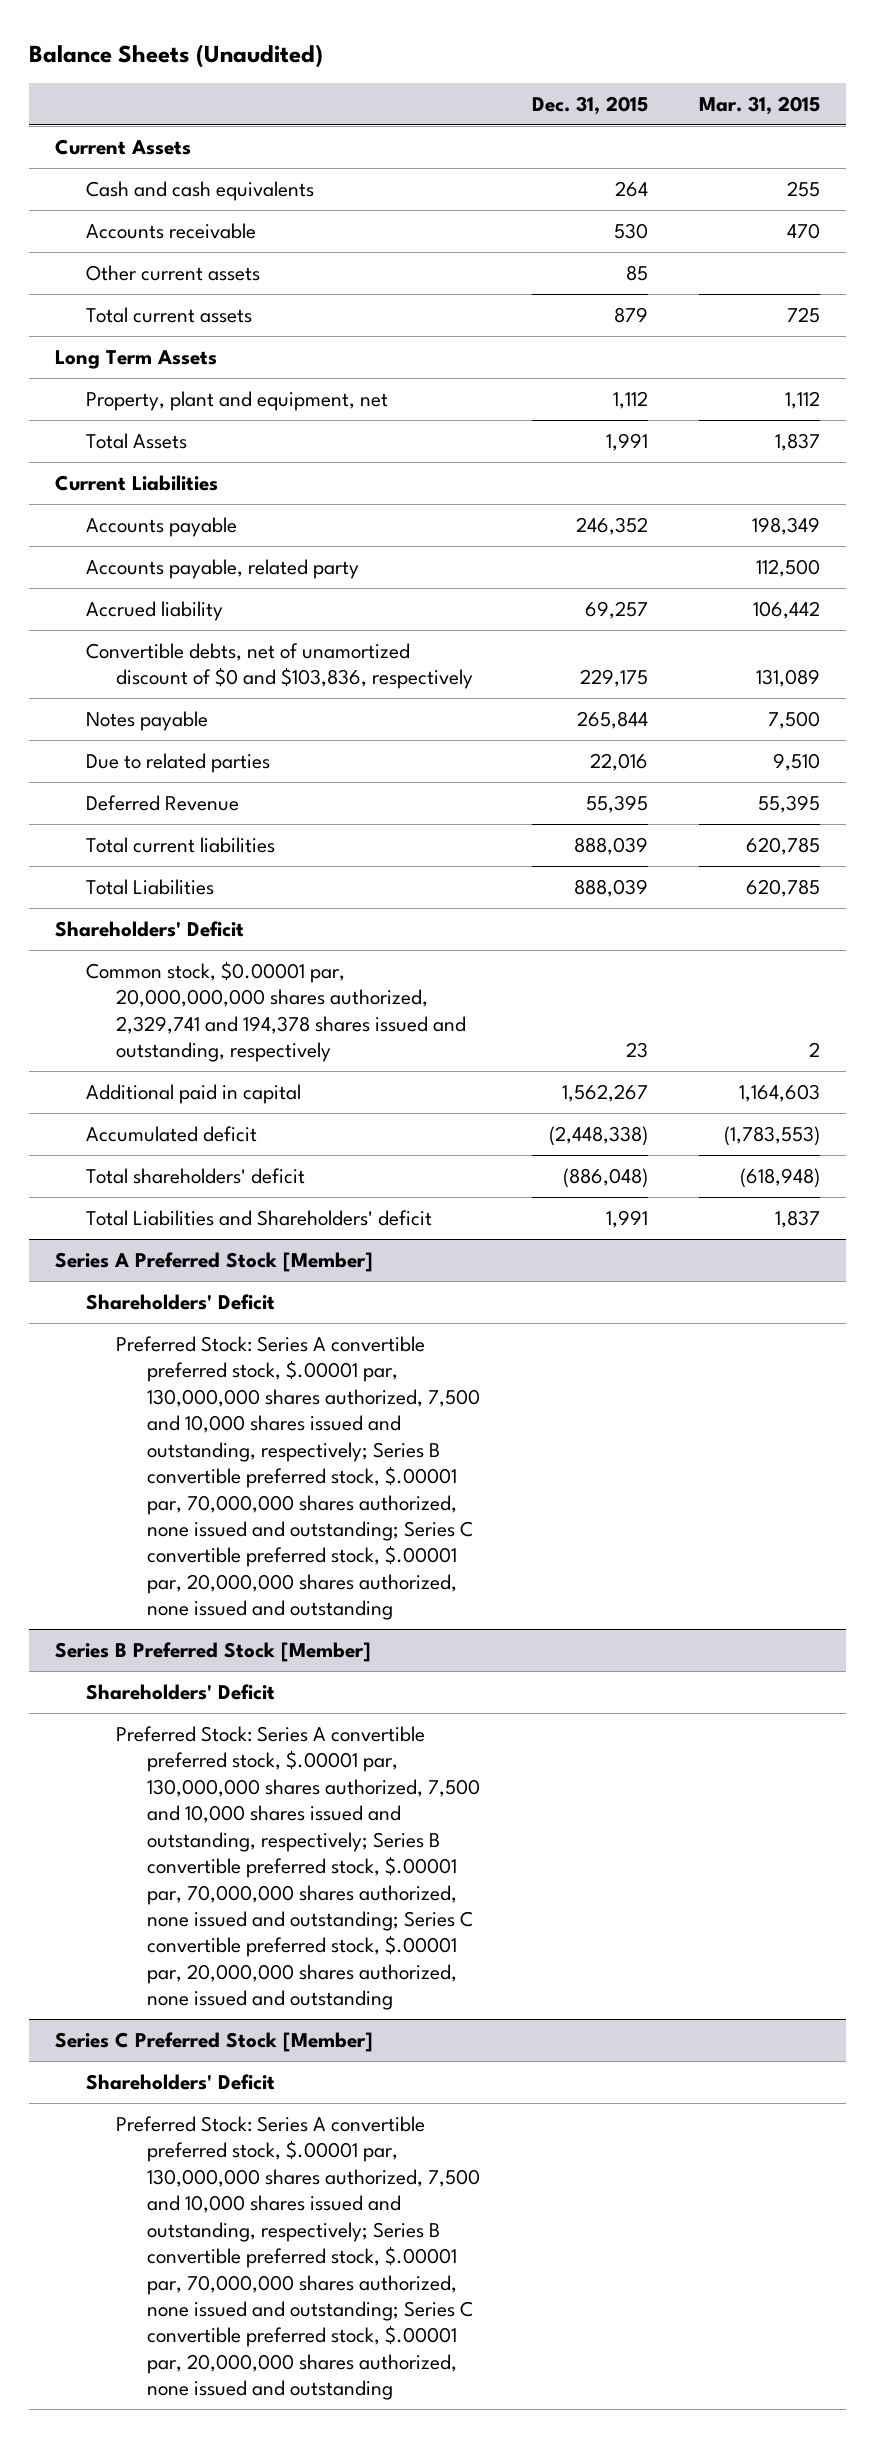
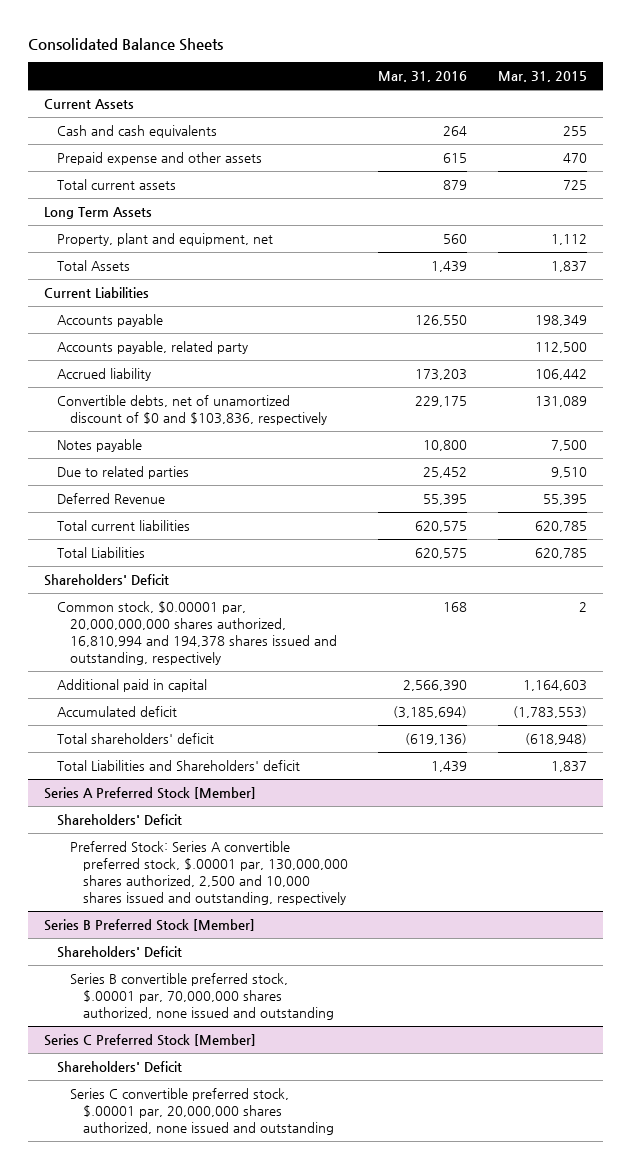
- Balance Sheets (Unaudited)
+ Consolidated Balance Sheets
- | Dec. 31, 2015 | Mar. 31, 2015
+ | Mar. 31, 2016 | Mar. 31, 2015
- Accounts receivable | 530 | 470
- Other current assets | 85 |
+ Prepaid expense and other assets | 615 | 470
- Common stock, $0.00001 par, 20,000,000,000 shares authorized, 2,329,741 and 194,378 shares issued and outstanding, respectively | 23 | 2
+ Common stock, $0.00001 par, 20,000,000,000 shares authorized, 16,810,994 and 194,378 shares issued and outstanding, respectively | 168 | 2
@ Series A Preferred Stock [Member]
- Preferred Stock: Series A convertible preferred stock, $.00001 par, 130,000,000 shares authorized, 7,500 and 10,000 shares issued and outstanding, respectively; Series B convertible preferred stock, $.00001 par, 70,000,000 shares authorized, none issued and outstanding; Series C convertible preferred stock, $.00001 par, 20,000,000 shares authorized, none issued and outstanding
+ Preferred Stock: Series A convertible preferred stock, $.00001 par, 130,000,000 shares authorized, 2,500 and 10,000 shares issued and outstanding, respectively
@ Series B Preferred Stock [Member]
- Preferred Stock: Series A convertible preferred stock, $.00001 par, 130,000,000 shares authorized, 7,500 and 10,000 shares issued and outstanding, respectively; Series B convertible preferred stock, $.00001 par, 70,000,000 shares authorized, none issued and outstanding; Series C convertible preferred stock, $.00001 par, 20,000,000 shares authorized, none issued and outstanding
+ Series B convertible preferred stock, $.00001 par, 70,000,000 shares authorized, none issued and outstanding
@ Series C Preferred Stock [Member]
- Preferred Stock: Series A convertible preferred stock, $.00001 par, 130,000,000 shares authorized, 7,500 and 10,000 shares issued and outstanding, respectively; Series B convertible preferred stock, $.00001 par, 70,000,000 shares authorized, none issued and outstanding; Series C convertible preferred stock, $.00001 par, 20,000,000 shares authorized, none issued and outstanding
+ Series C convertible preferred stock, $.00001 par, 20,000,000 shares authorized, none issued and outstanding

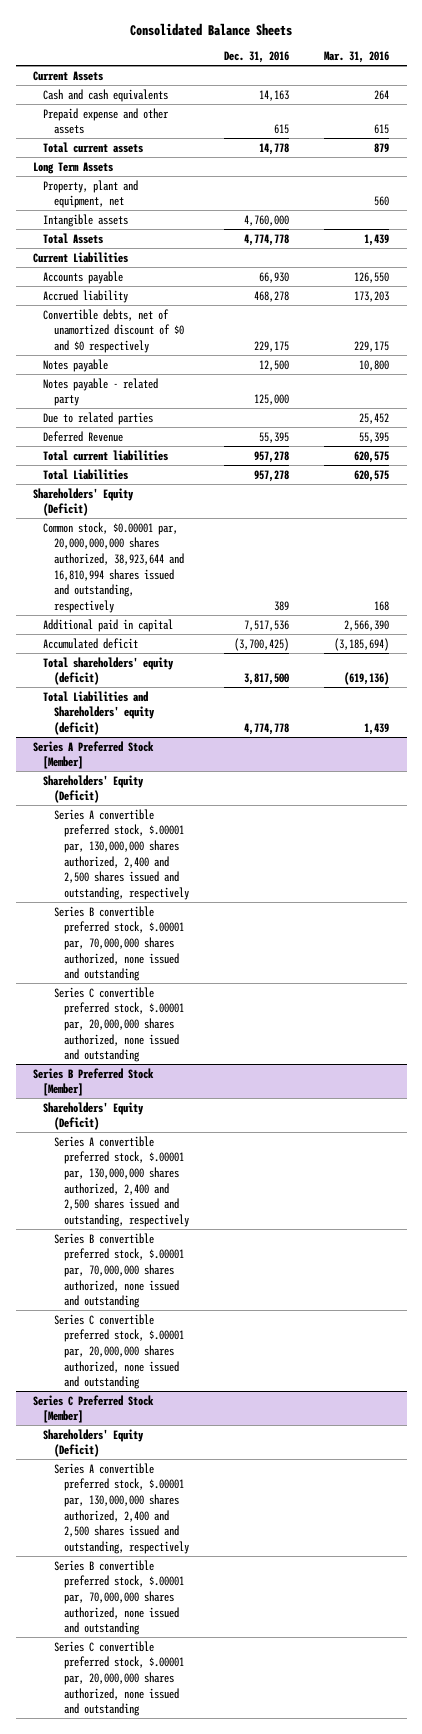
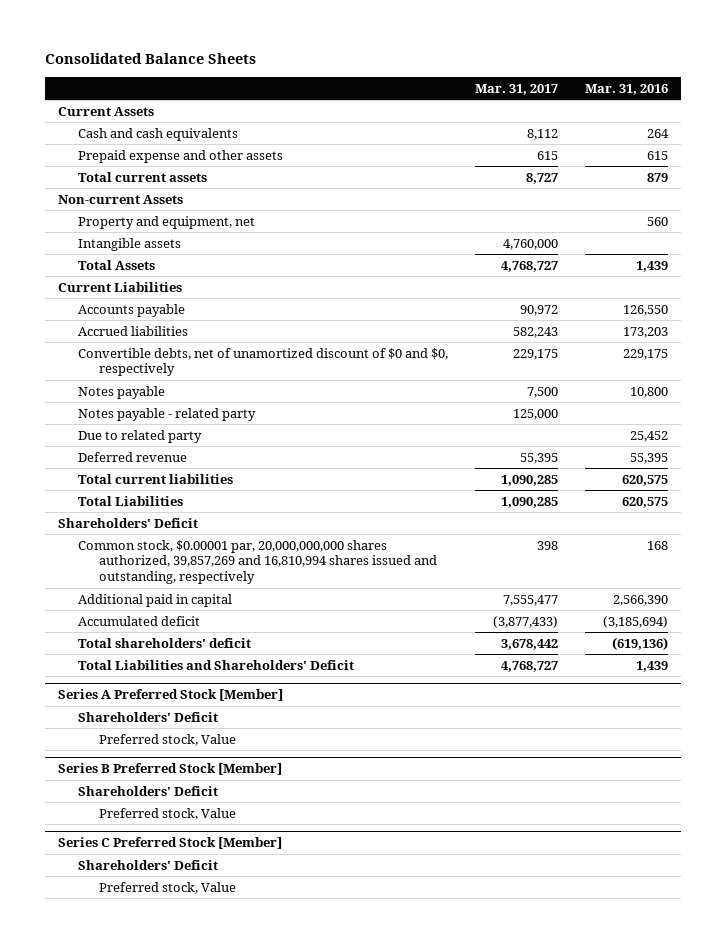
- | Dec. 31, 2016 | Mar. 31, 2016
+ | Mar. 31, 2017 | Mar. 31, 2016
- Long Term Assets
- Property, plant and equipment, net | | 560
+ Non-current Assets
+ Property and equipment, net | | 560
- Accrued liability | 468,278 | 173,203
- Convertible debts, net of unamortized discount of $0 and $0 respectively | 229,175 | 229,175
+ Accrued liabilities | 582,243 | 173,203
+ Convertible debts, net of unamortized discount of $0 and $0, respectively | 229,175 | 229,175
- Due to related parties | | 25,452
- Deferred Revenue | 55,395 | 55,395
+ Due to related party | | 25,452
+ Deferred revenue | 55,395 | 55,395
- Shareholders' Equity (Deficit)
- Common stock, $0.00001 par, 20,000,000,000 shares authorized, 38,923,644 and 16,810,994 shares issued and outstanding, respectively | 389 | 168
+ Shareholders' Deficit
+ Common stock, $0.00001 par, 20,000,000,000 shares authorized, 39,857,269 and 16,810,994 shares issued and outstanding, respectively | 398 | 168
- Total shareholders' equity (deficit) | 3,817,500 | (619,136)
- Total Liabilities and Shareholders' equity (deficit) | 4,774,778 | 1,439
+ Total shareholders' deficit | 3,678,442 | (619,136)
+ Total Liabilities and Shareholders' Deficit | 4,768,727 | 1,439
@ Series A Preferred Stock [Member]
- Shareholders' Equity (Deficit)
- Series A convertible preferred stock, $.00001 par, 130,000,000 shares authorized, 2,400 and 2,500 shares issued and outstanding, respectively
- Series B convertible preferred stock, $.00001 par, 70,000,000 shares authorized, none issued and outstanding
- Series C convertible preferred stock, $.00001 par, 20,000,000 shares authorized, none issued and outstanding
+ Shareholders' Deficit
+ Preferred stock, Value
@ Series B Preferred Stock [Member]
- Shareholders' Equity (Deficit)
- Series A convertible preferred stock, $.00001 par, 130,000,000 shares authorized, 2,400 and 2,500 shares issued and outstanding, respectively
- Series B convertible preferred stock, $.00001 par, 70,000,000 shares authorized, none issued and outstanding
- Series C convertible preferred stock, $.00001 par, 20,000,000 shares authorized, none issued and outstanding
+ Shareholders' Deficit
+ Preferred stock, Value
@ Series C Preferred Stock [Member]
- Shareholders' Equity (Deficit)
- Series A convertible preferred stock, $.00001 par, 130,000,000 shares authorized, 2,400 and 2,500 shares issued and outstanding, respectively
- Series B convertible preferred stock, $.00001 par, 70,000,000 shares authorized, none issued and outstanding
- Series C convertible preferred stock, $.00001 par, 20,000,000 shares authorized, none issued and outstanding
+ Shareholders' Deficit
+ Preferred stock, Value

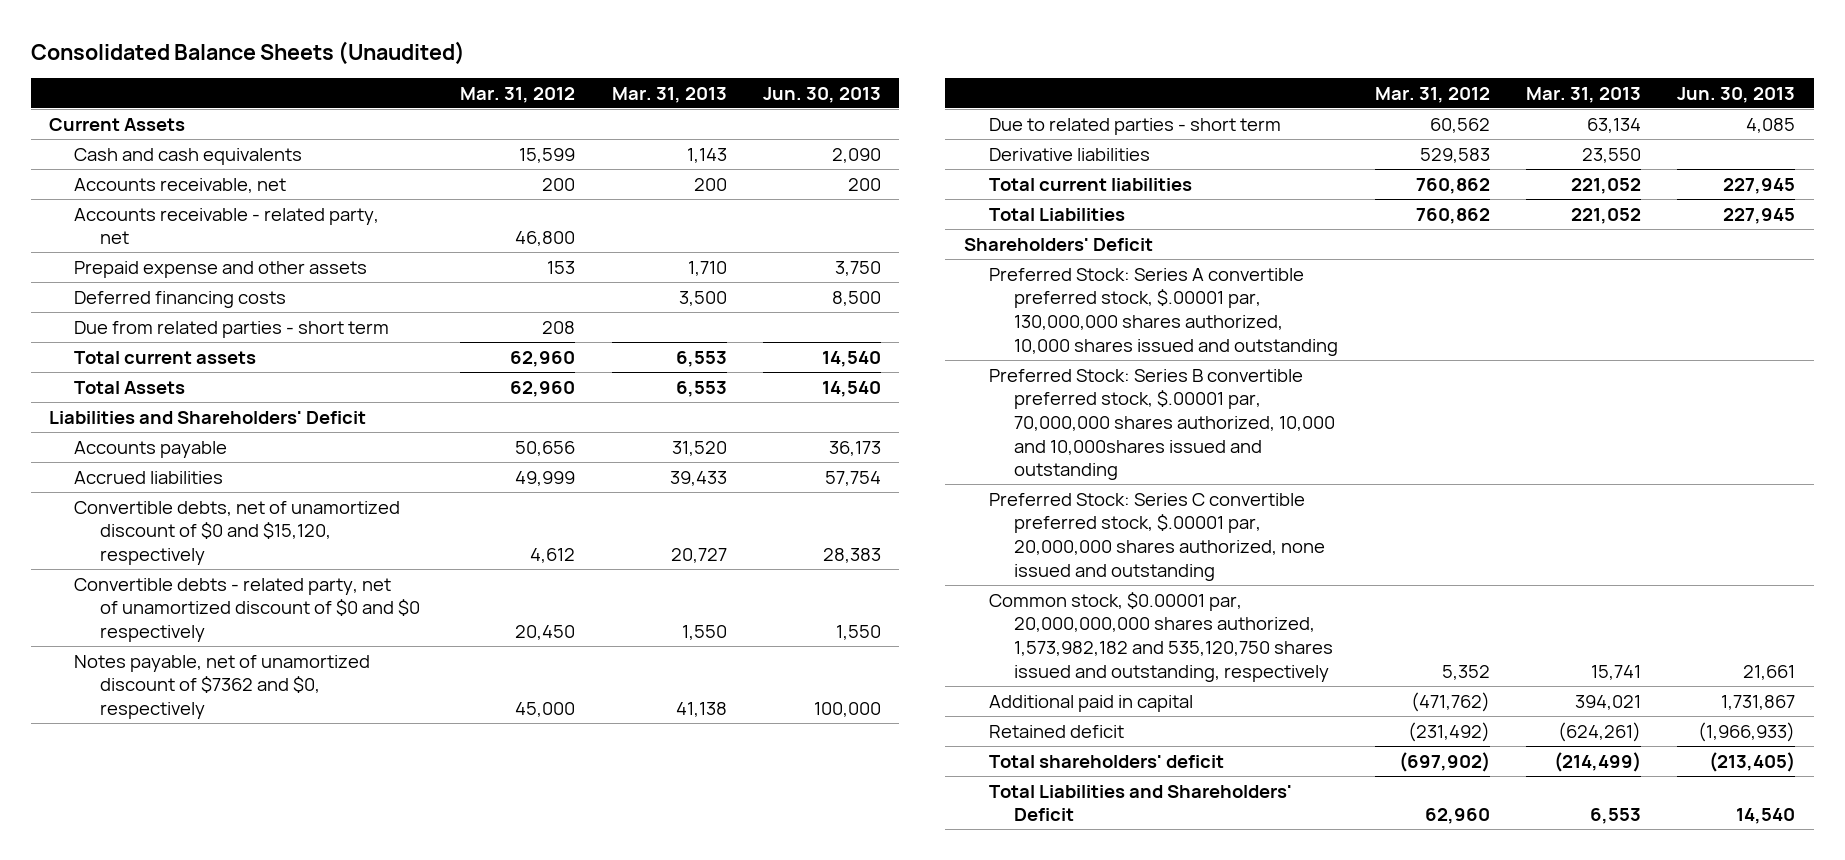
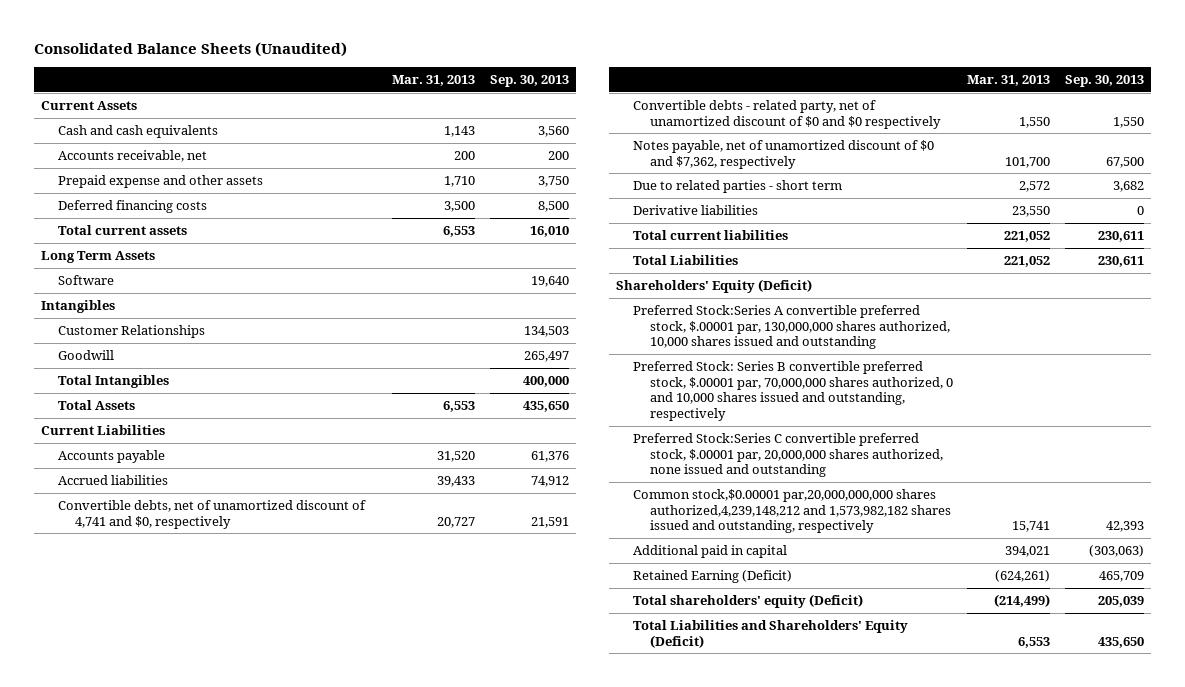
- | Mar. 31, 2012 | Mar. 31, 2013 | Jun. 30, 2013
+ | Mar. 31, 2013 | Sep. 30, 2013
- Accounts receivable - related party, net | 46,800 | |
- Due from related parties - short term | 208 | |
+ Long Term Assets
+ Software | | 19,640
+ Intangibles
+ Customer Relationships | | 134,503
+ Goodwill | | 265,497
+ Total Intangibles | | 400,000
- Liabilities and Shareholders' Deficit
+ Current Liabilities
- Convertible debts, net of unamortized discount of $0 and $15,120, respectively | 4,612 | 20,727 | 28,383
+ Convertible debts, net of unamortized discount of 4,741 and $0, respectively | 20,727 | 21,591
- Notes payable, net of unamortized discount of $7362 and $0, respectively | 45,000 | 41,138 | 100,000
- Due to related parties - short term | 60,562 | 63,134 | 4,085
+ Notes payable, net of unamortized discount of $0 and $7,362, respectively | 101,700 | 67,500
+ Due to related parties - short term | 2,572 | 3,682
- Shareholders' Deficit
- Preferred Stock: Series A convertible preferred stock, $.00001 par, 130,000,000 shares authorized, 10,000 shares issued and outstanding
- Preferred Stock: Series B convertible preferred stock, $.00001 par, 70,000,000 shares authorized, 10,000 and 10,000shares issued and outstanding
- Preferred Stock: Series C convertible preferred stock, $.00001 par, 20,000,000 shares authorized, none issued and outstanding
- Common stock, $0.00001 par, 20,000,000,000 shares authorized, 1,573,982,182 and 535,120,750 shares issued and outstanding, respectively | 5,352 | 15,741 | 21,661
+ Shareholders' Equity (Deficit)
+ Preferred Stock:Series A convertible preferred stock, $.00001 par, 130,000,000 shares authorized, 10,000 shares issued and outstanding
+ Preferred Stock: Series B convertible preferred stock, $.00001 par, 70,000,000 shares authorized, 0 and 10,000 shares issued and outstanding, respectively
+ Preferred Stock:Series C convertible preferred stock, $.00001 par, 20,000,000 shares authorized, none issued and outstanding
+ Common stock,$0.00001 par,20,000,000,000 shares authorized,4,239,148,212 and 1,573,982,182 shares issued and outstanding, respectively | 15,741 | 42,393
- Retained deficit | (231,492) | (624,261) | (1,966,933)
- Total shareholders' deficit | (697,902) | (214,499) | (213,405)
- Total Liabilities and Shareholders' Deficit | 62,960 | 6,553 | 14,540
+ Retained Earning (Deficit) | (624,261) | 465,709
+ Total shareholders' equity (Deficit) | (214,499) | 205,039
+ Total Liabilities and Shareholders' Equity (Deficit) | 6,553 | 435,650

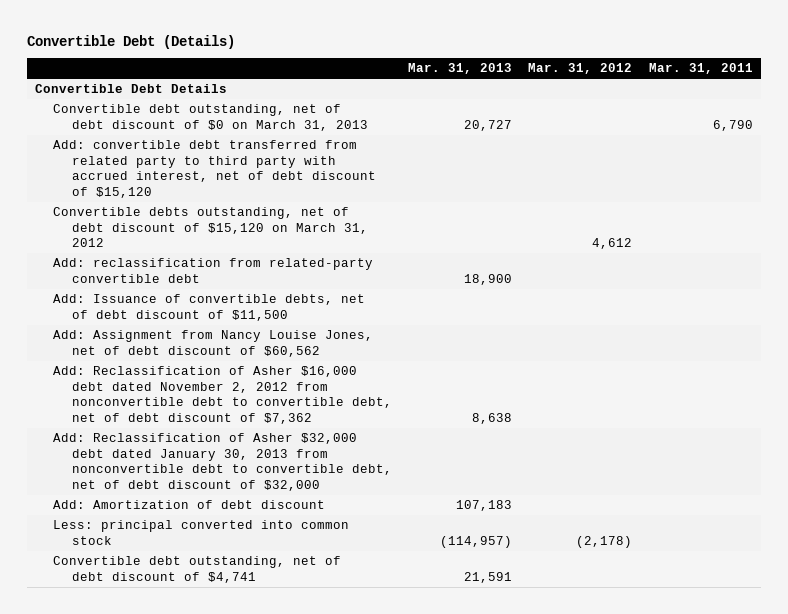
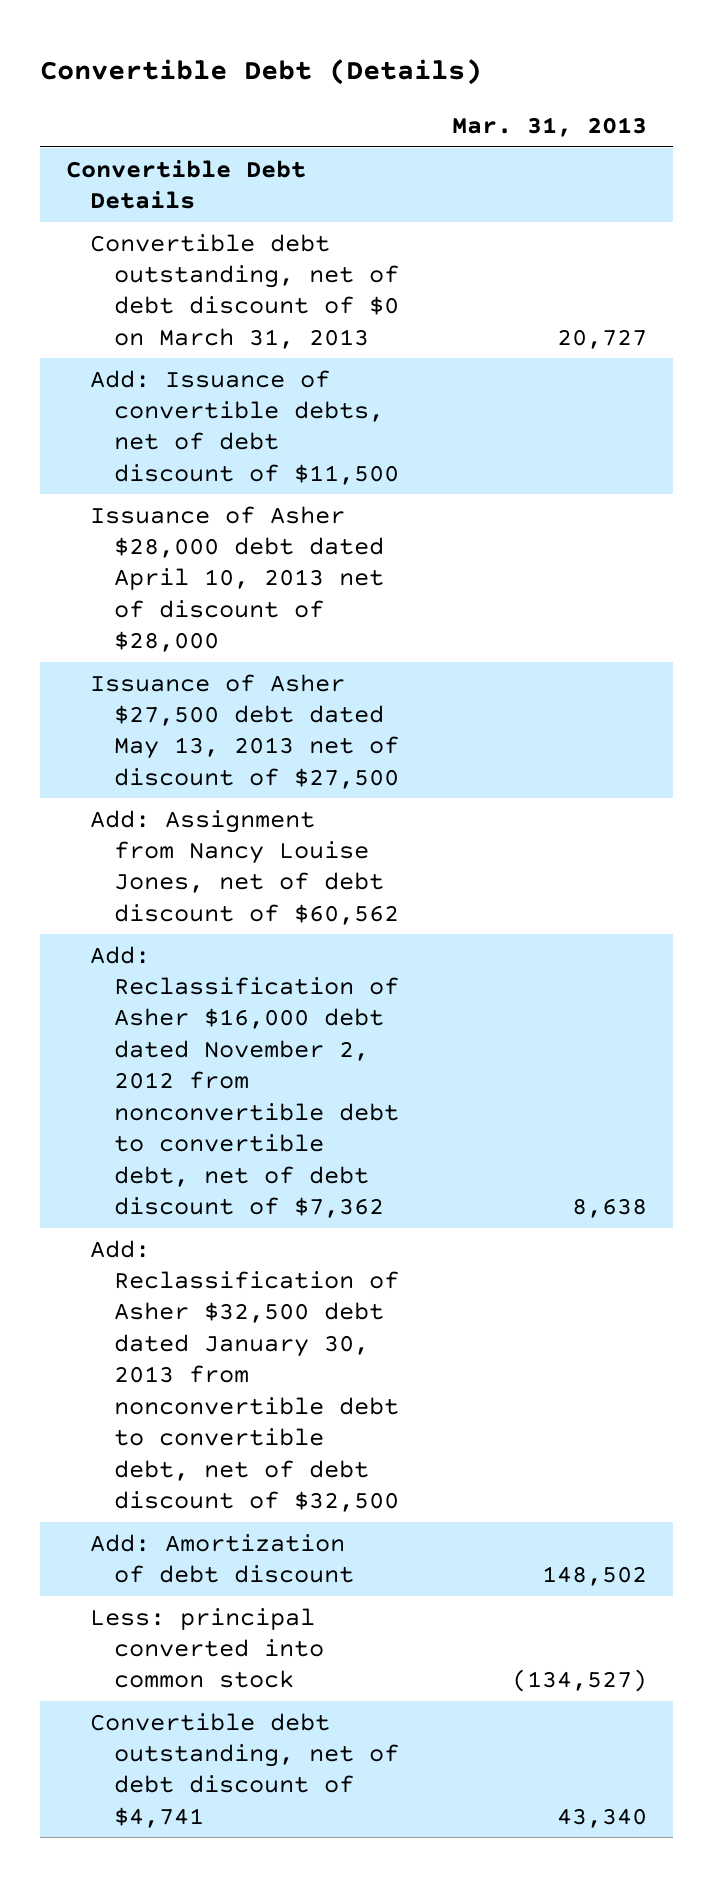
- | Mar. 31, 2013 | Mar. 31, 2012 | Mar. 31, 2011
+ | Mar. 31, 2013
- Add: convertible debt transferred from related party to third party with accrued interest, net of debt discount of $15,120
- Convertible debts outstanding, net of debt discount of $15,120 on March 31, 2012 | | 4,612 |
- Add: reclassification from related-party convertible debt | 18,900 | |
+ Issuance of Asher $28,000 debt dated April 10, 2013 net of discount of $28,000
+ Issuance of Asher $27,500 debt dated May 13, 2013 net of discount of $27,500
- Add: Reclassification of Asher $32,000 debt dated January 30, 2013 from nonconvertible debt to convertible debt, net of debt discount of $32,000
- Add: Amortization of debt discount | 107,183 | |
- Less: principal converted into common stock | (114,957) | (2,178) |
- Convertible debt outstanding, net of debt discount of $4,741 | 21,591 | |
+ Add: Reclassification of Asher $32,500 debt dated January 30, 2013 from nonconvertible debt to convertible debt, net of debt discount of $32,500
+ Add: Amortization of debt discount | 148,502
+ Less: principal converted into common stock | (134,527)
+ Convertible debt outstanding, net of debt discount of $4,741 | 43,340

